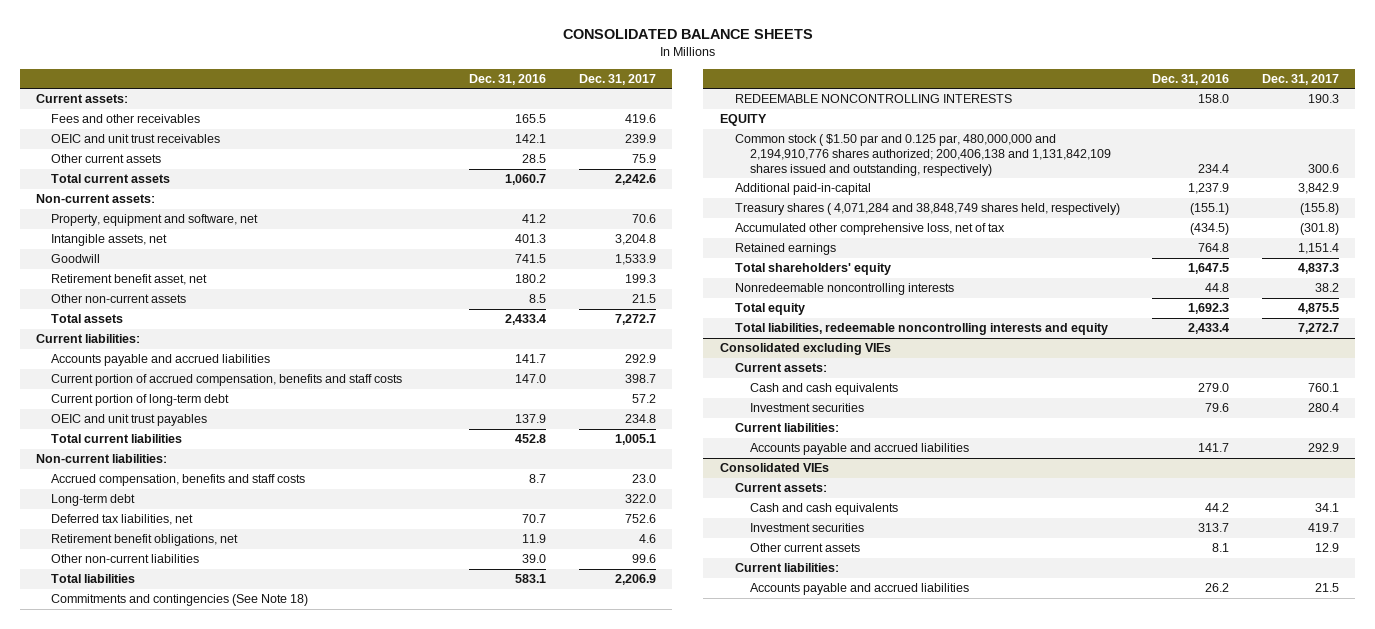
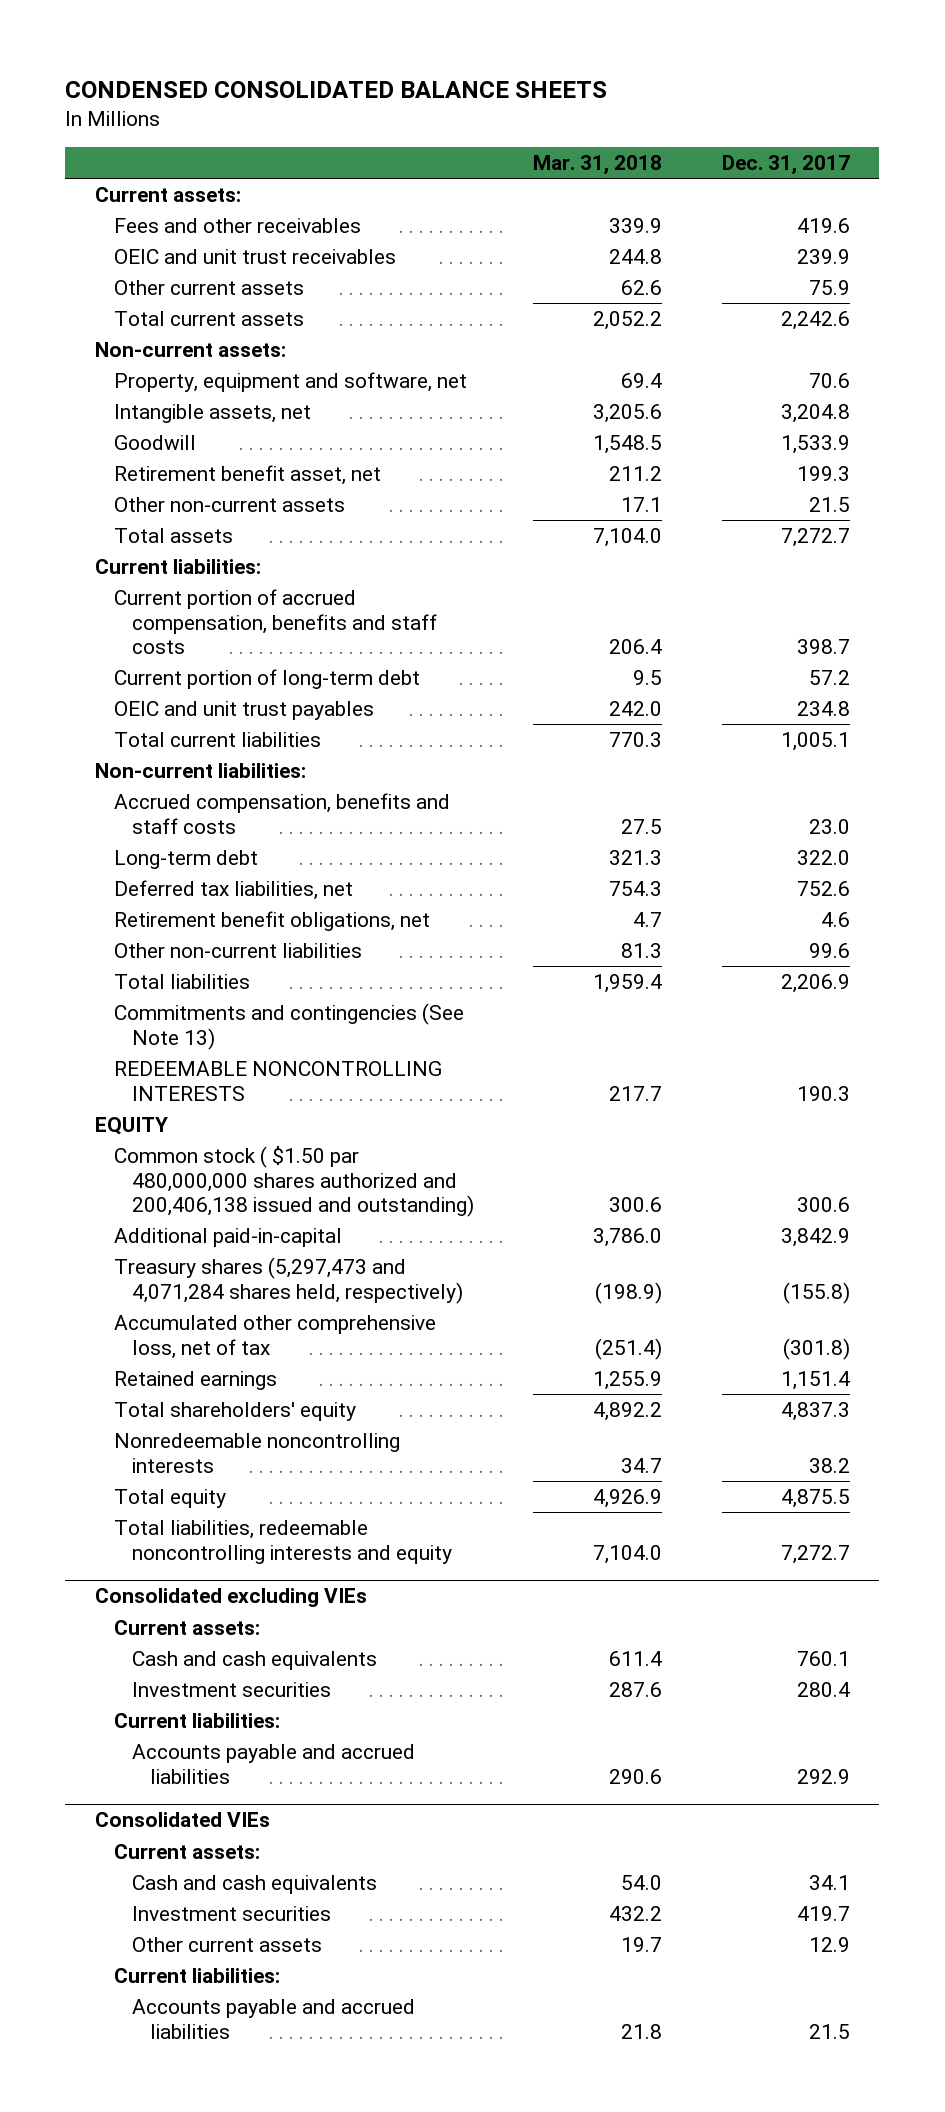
- CONSOLIDATED BALANCE SHEETS
+ CONDENSED CONSOLIDATED BALANCE SHEETS
- | Dec. 31, 2016 | Dec. 31, 2017
+ | Mar. 31, 2018 | Dec. 31, 2017
- Accounts payable and accrued liabilities | 141.7 | 292.9
- Commitments and contingencies (See Note 18)
+ Commitments and contingencies (See Note 13)
- Common stock ( $1.50 par and 0.125 par, 480,000,000 and 2,194,910,776 shares authorized; 200,406,138 and 1,131,842,109 shares issued and outstanding, respectively) | 234.4 | 300.6
+ Common stock ( $1.50 par 480,000,000 shares authorized and 200,406,138 issued and outstanding) | 300.6 | 300.6
- Treasury shares ( 4,071,284 and 38,848,749 shares held, respectively) | (155.1) | (155.8)
+ Treasury shares (5,297,473 and 4,071,284 shares held, respectively) | (198.9) | (155.8)

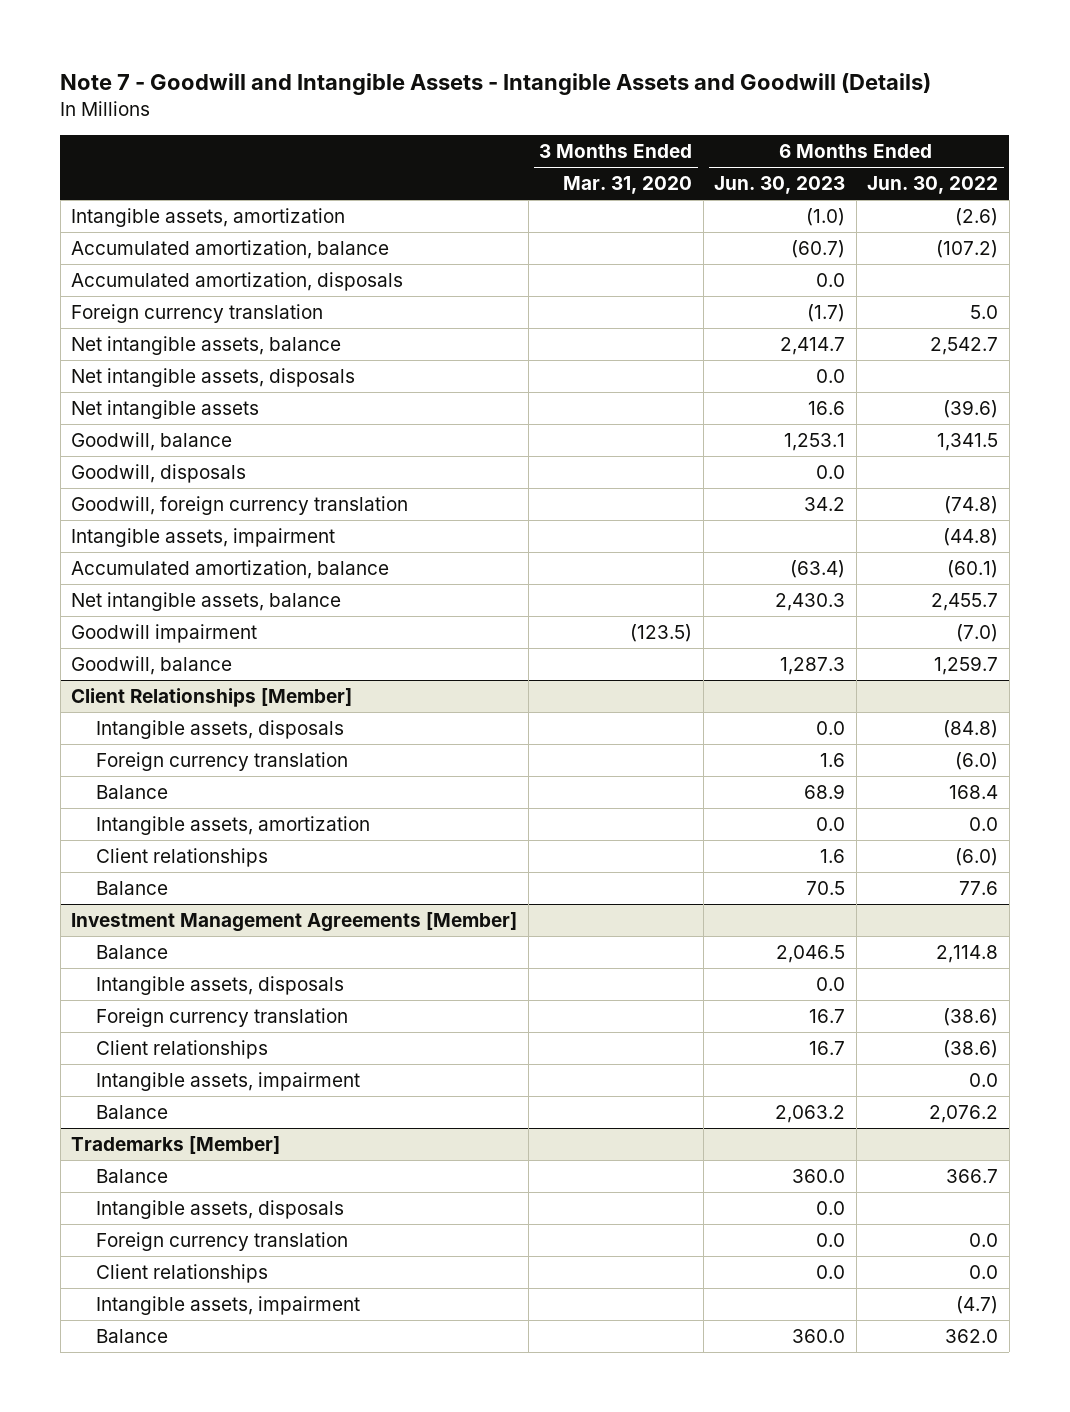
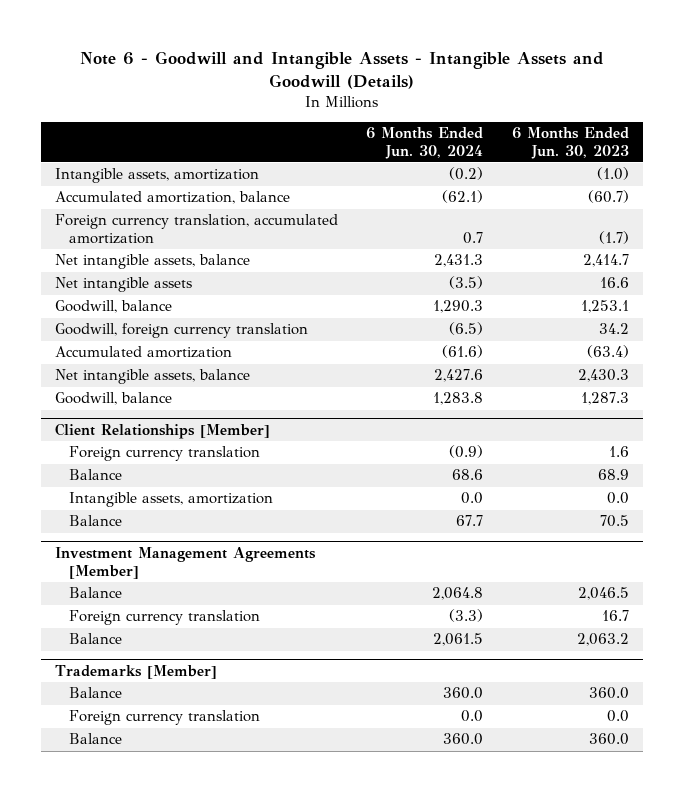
- Note 7 - Goodwill and Intangible Assets - Intangible Assets and Goodwill (Details)
+ Note 6 - Goodwill and Intangible Assets - Intangible Assets and Goodwill (Details)
- | 3 Months Ended Mar. 31, 2020 | 6 Months Ended Jun. 30, 2023 | 6 Months Ended Jun. 30, 2022
+ | 6 Months Ended Jun. 30, 2024 | 6 Months Ended Jun. 30, 2023
- Accumulated amortization, disposals | | 0.0 |
- Foreign currency translation | | (1.7) | 5.0
+ Foreign currency translation, accumulated amortization | 0.7 | (1.7)
- Net intangible assets, disposals | | 0.0 |
- Goodwill, disposals | | 0.0 |
- Intangible assets, impairment | | | (44.8)
- Accumulated amortization, balance | | (63.4) | (60.1)
+ Accumulated amortization | (61.6) | (63.4)
- Goodwill impairment | (123.5) | | (7.0)
@ Client Relationships [Member]
- Intangible assets, disposals | | 0.0 | (84.8)
- Client relationships | | 1.6 | (6.0)
@ Investment Management Agreements [Member]
- Intangible assets, disposals | | 0.0 |
- Client relationships | | 16.7 | (38.6)
- Intangible assets, impairment | | | 0.0
@ Trademarks [Member]
- Intangible assets, disposals | | 0.0 |
- Client relationships | | 0.0 | 0.0
- Intangible assets, impairment | | | (4.7)

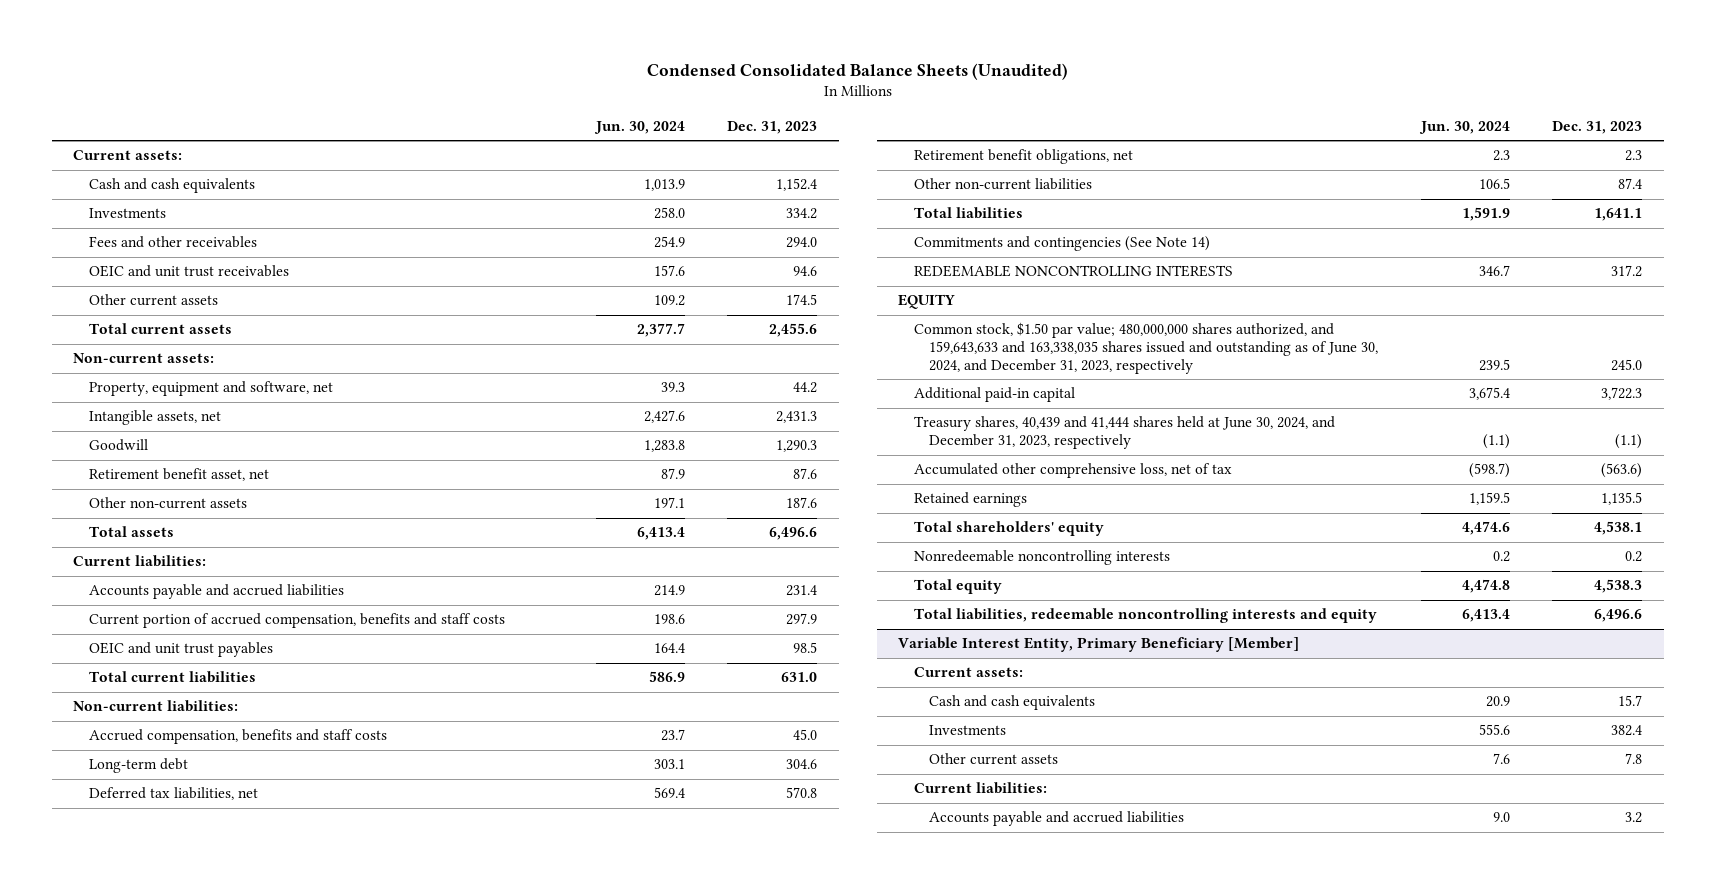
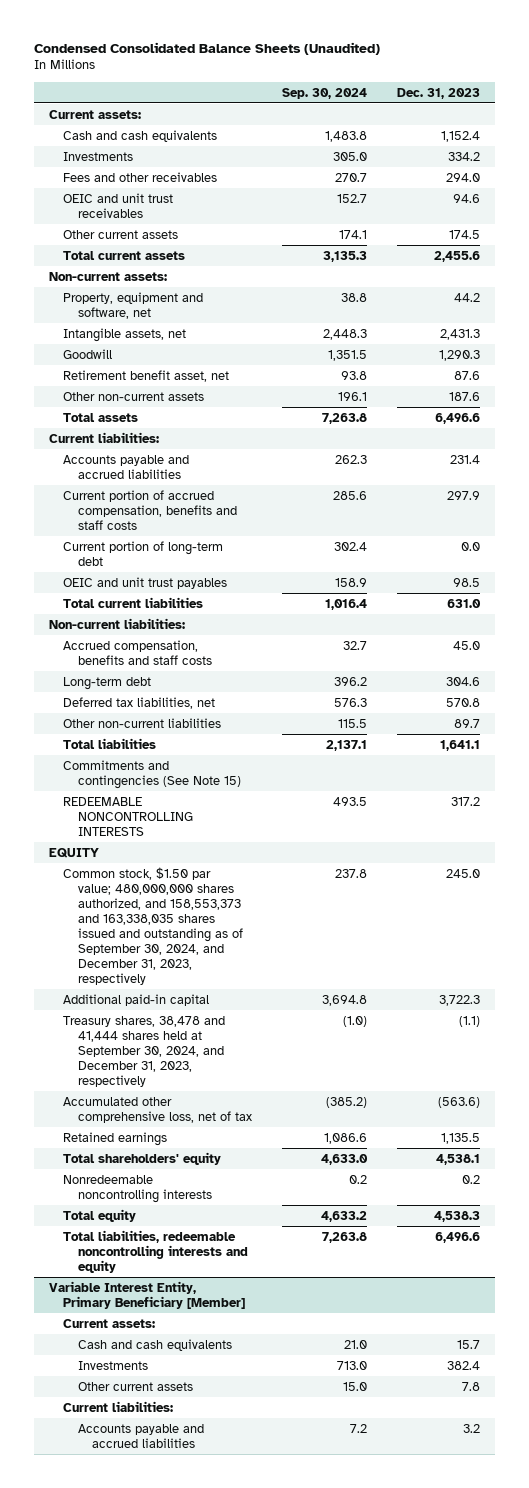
- | Jun. 30, 2024 | Dec. 31, 2023
+ | Sep. 30, 2024 | Dec. 31, 2023
+ Current portion of long-term debt | 302.4 | 0.0
- Retirement benefit obligations, net | 2.3 | 2.3
- Other non-current liabilities | 106.5 | 87.4
+ Other non-current liabilities | 115.5 | 89.7
- Commitments and contingencies (See Note 14)
+ Commitments and contingencies (See Note 15)
- Common stock, $1.50 par value; 480,000,000 shares authorized, and 159,643,633 and 163,338,035 shares issued and outstanding as of June 30, 2024, and December 31, 2023, respectively | 239.5 | 245.0
+ Common stock, $1.50 par value; 480,000,000 shares authorized, and 158,553,373 and 163,338,035 shares issued and outstanding as of September 30, 2024, and December 31, 2023, respectively | 237.8 | 245.0
- Treasury shares, 40,439 and 41,444 shares held at June 30, 2024, and December 31, 2023, respectively | (1.1) | (1.1)
+ Treasury shares, 38,478 and 41,444 shares held at September 30, 2024, and December 31, 2023, respectively | (1.0) | (1.1)

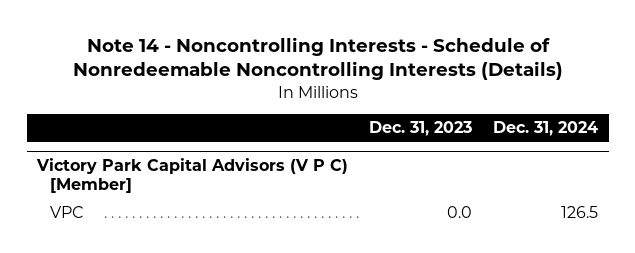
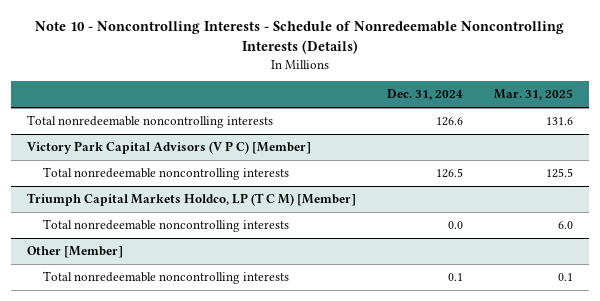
- Note 14 - Noncontrolling Interests - Schedule of Nonredeemable Noncontrolling Interests (Details)
+ Note 10 - Noncontrolling Interests - Schedule of Nonredeemable Noncontrolling Interests (Details)
- | Dec. 31, 2023 | Dec. 31, 2024
+ | Dec. 31, 2024 | Mar. 31, 2025
+ Total nonredeemable noncontrolling interests | 126.6 | 131.6
@ Victory Park Capital Advisors (V P C) [Member]
- VPC | 0.0 | 126.5
+ Total nonredeemable noncontrolling interests | 126.5 | 125.5
+ Triumph Capital Markets Holdco, LP (T C M) [Member]
+ Total nonredeemable noncontrolling interests | 0.0 | 6.0
+ Other [Member]
+ Total nonredeemable noncontrolling interests | 0.1 | 0.1

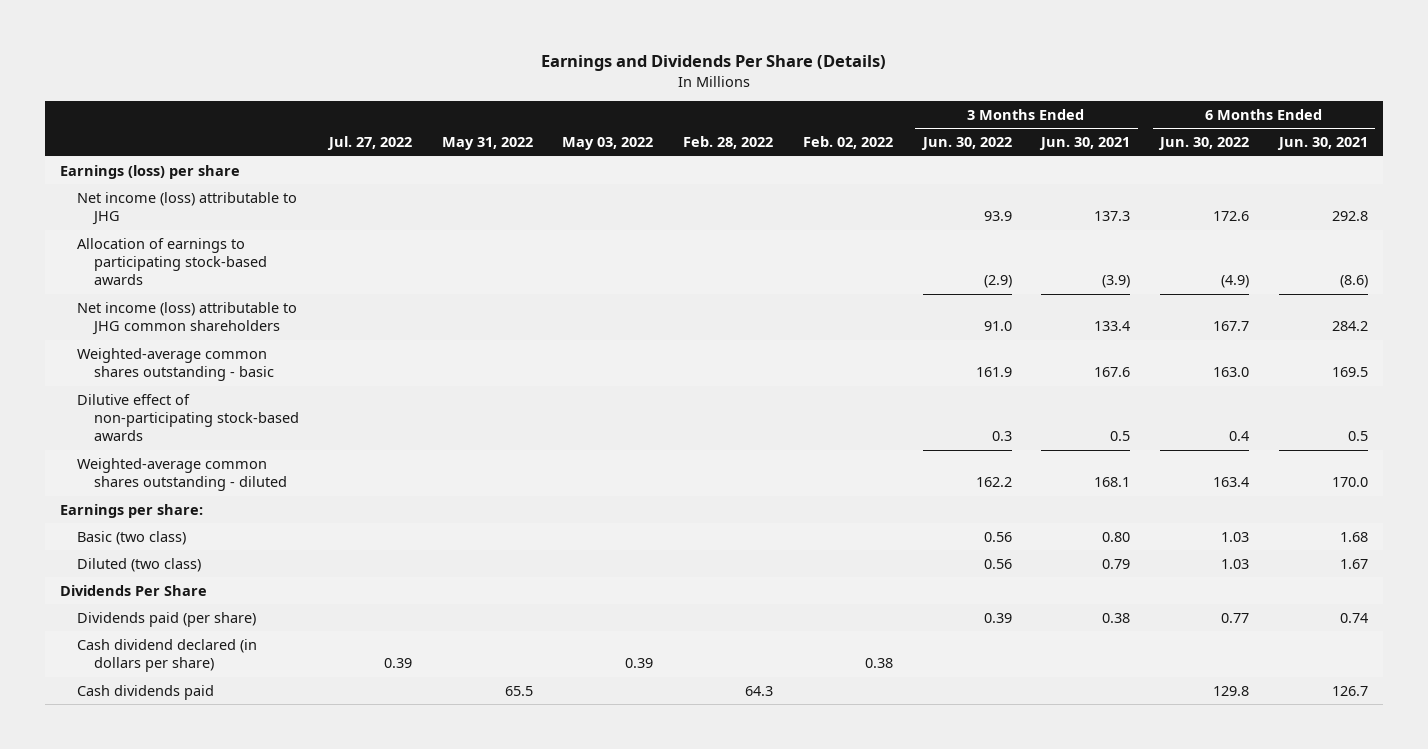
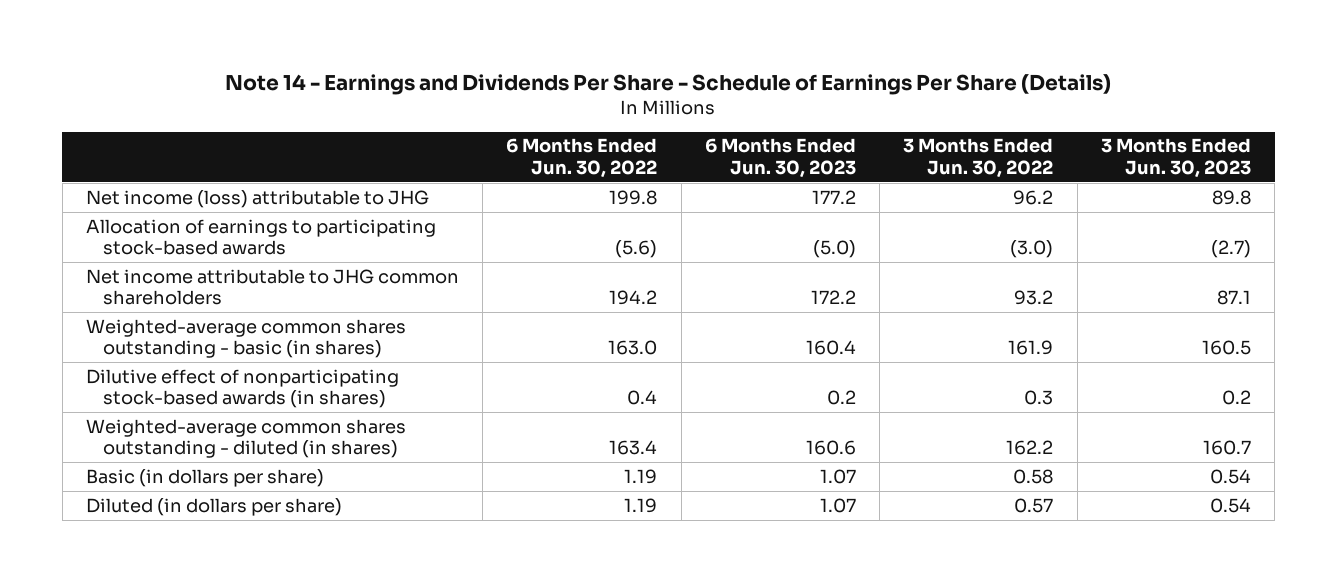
- Earnings and Dividends Per Share (Details)
+ Note 14 - Earnings and Dividends Per Share - Schedule of Earnings Per Share (Details)
- | Jul. 27, 2022 | May 31, 2022 | May 03, 2022 | Feb. 28, 2022 | Feb. 02, 2022 | 3 Months Ended Jun. 30, 2022 | 3 Months Ended Jun. 30, 2021 | 6 Months Ended Jun. 30, 2022 | 6 Months Ended Jun. 30, 2021
+ | 6 Months Ended Jun. 30, 2022 | 6 Months Ended Jun. 30, 2023 | 3 Months Ended Jun. 30, 2022 | 3 Months Ended Jun. 30, 2023
- Earnings (loss) per share
- Net income (loss) attributable to JHG | | | | | | 93.9 | 137.3 | 172.6 | 292.8
- Allocation of earnings to participating stock-based awards | | | | | | (2.9) | (3.9) | (4.9) | (8.6)
- Net income (loss) attributable to JHG common shareholders | | | | | | 91.0 | 133.4 | 167.7 | 284.2
- Weighted-average common shares outstanding - basic | | | | | | 161.9 | 167.6 | 163.0 | 169.5
- Dilutive effect of non-participating stock-based awards | | | | | | 0.3 | 0.5 | 0.4 | 0.5
- Weighted-average common shares outstanding - diluted | | | | | | 162.2 | 168.1 | 163.4 | 170.0
- Earnings per share:
- Basic (two class) | | | | | | 0.56 | 0.80 | 1.03 | 1.68
- Diluted (two class) | | | | | | 0.56 | 0.79 | 1.03 | 1.67
- Dividends Per Share
- Dividends paid (per share) | | | | | | 0.39 | 0.38 | 0.77 | 0.74
- Cash dividend declared (in dollars per share) | 0.39 | | 0.39 | | 0.38 | | | |
- Cash dividends paid | | 65.5 | | 64.3 | | | | 129.8 | 126.7
+ Net income (loss) attributable to JHG | 199.8 | 177.2 | 96.2 | 89.8
+ Allocation of earnings to participating stock-based awards | (5.6) | (5.0) | (3.0) | (2.7)
+ Net income attributable to JHG common shareholders | 194.2 | 172.2 | 93.2 | 87.1
+ Weighted-average common shares outstanding - basic (in shares) | 163.0 | 160.4 | 161.9 | 160.5
+ Dilutive effect of nonparticipating stock-based awards (in shares) | 0.4 | 0.2 | 0.3 | 0.2
+ Weighted-average common shares outstanding - diluted (in shares) | 163.4 | 160.6 | 162.2 | 160.7
+ Basic (in dollars per share) | 1.19 | 1.07 | 0.58 | 0.54
+ Diluted (in dollars per share) | 1.19 | 1.07 | 0.57 | 0.54

